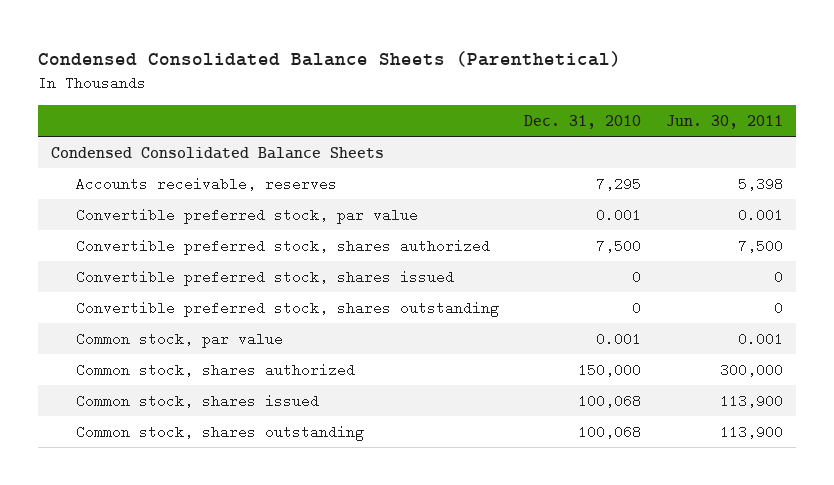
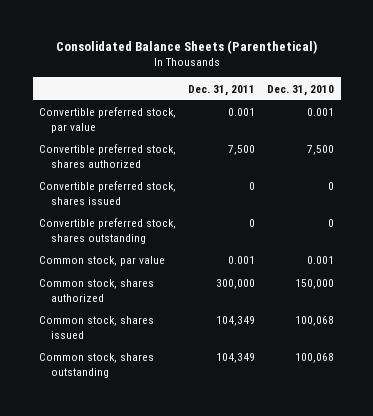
- Condensed Consolidated Balance Sheets (Parenthetical)
+ Consolidated Balance Sheets (Parenthetical)
- | Dec. 31, 2010 | Jun. 30, 2011
+ | Dec. 31, 2011 | Dec. 31, 2010
- Condensed Consolidated Balance Sheets
- Accounts receivable, reserves | 7,295 | 5,398

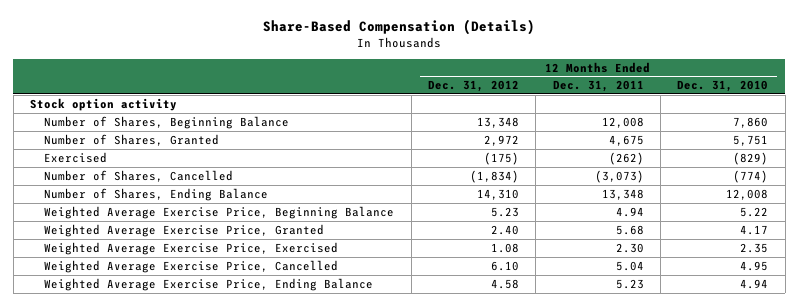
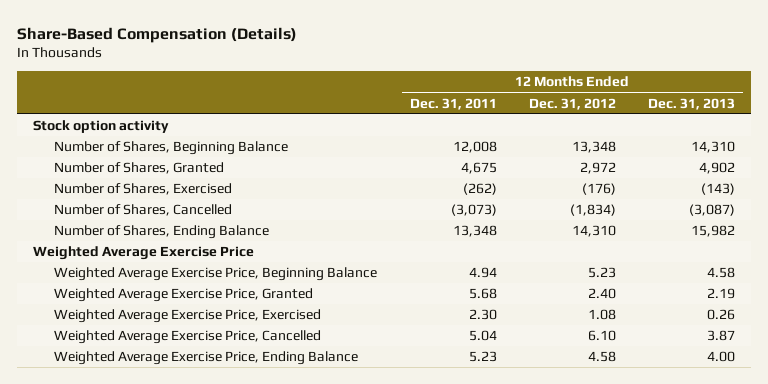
- | 12 Months Ended Dec. 31, 2012 | 12 Months Ended Dec. 31, 2011 | 12 Months Ended Dec. 31, 2010
+ | 12 Months Ended Dec. 31, 2011 | 12 Months Ended Dec. 31, 2012 | 12 Months Ended Dec. 31, 2013
- Exercised | (175) | (262) | (829)
+ Number of Shares, Exercised | (262) | (176) | (143)
+ Weighted Average Exercise Price

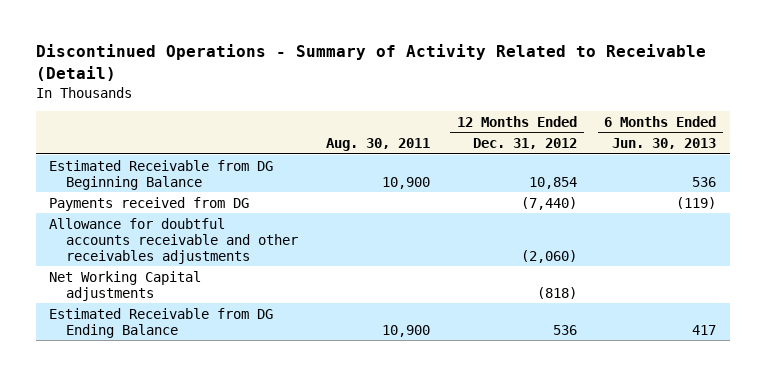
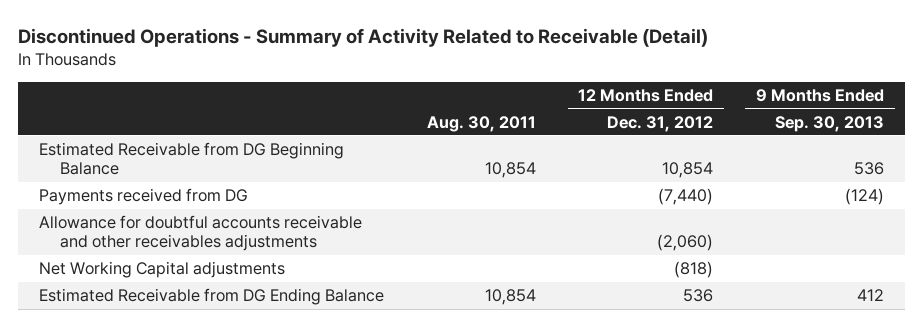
- | Aug. 30, 2011 | 12 Months Ended Dec. 31, 2012 | 6 Months Ended Jun. 30, 2013
+ | Aug. 30, 2011 | 12 Months Ended Dec. 31, 2012 | 9 Months Ended Sep. 30, 2013
- Estimated Receivable from DG Beginning Balance | 10,900 | 10,854 | 536
+ Estimated Receivable from DG Beginning Balance | 10,854 | 10,854 | 536
- Estimated Receivable from DG Ending Balance | 10,900 | 536 | 417
+ Estimated Receivable from DG Ending Balance | 10,854 | 536 | 412

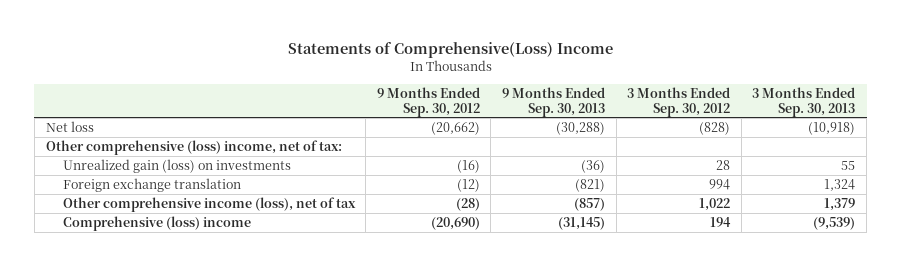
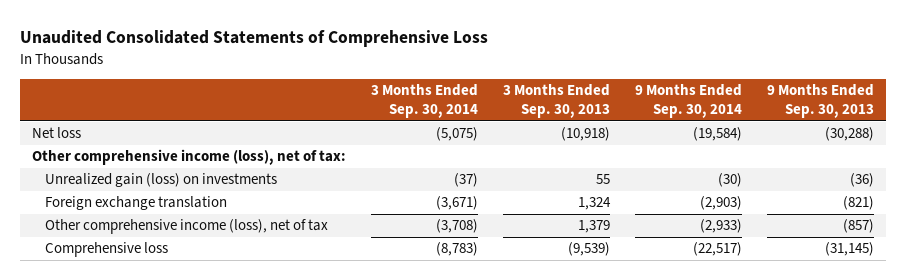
- Statements of Comprehensive(Loss) Income
+ Unaudited Consolidated Statements of Comprehensive Loss
- | 9 Months Ended Sep. 30, 2012 | 9 Months Ended Sep. 30, 2013 | 3 Months Ended Sep. 30, 2012 | 3 Months Ended Sep. 30, 2013
+ | 3 Months Ended Sep. 30, 2014 | 3 Months Ended Sep. 30, 2013 | 9 Months Ended Sep. 30, 2014 | 9 Months Ended Sep. 30, 2013
- Other comprehensive (loss) income, net of tax:
+ Other comprehensive income (loss), net of tax:
- Comprehensive (loss) income | (20,690) | (31,145) | 194 | (9,539)
+ Comprehensive loss | (8,783) | (9,539) | (22,517) | (31,145)

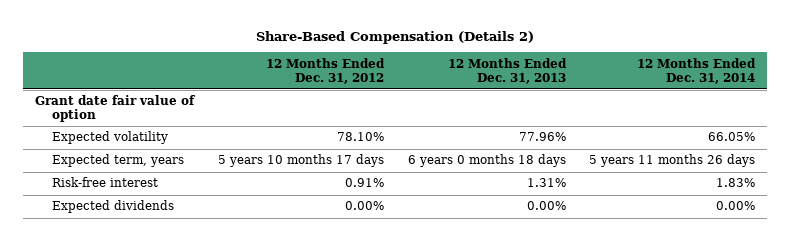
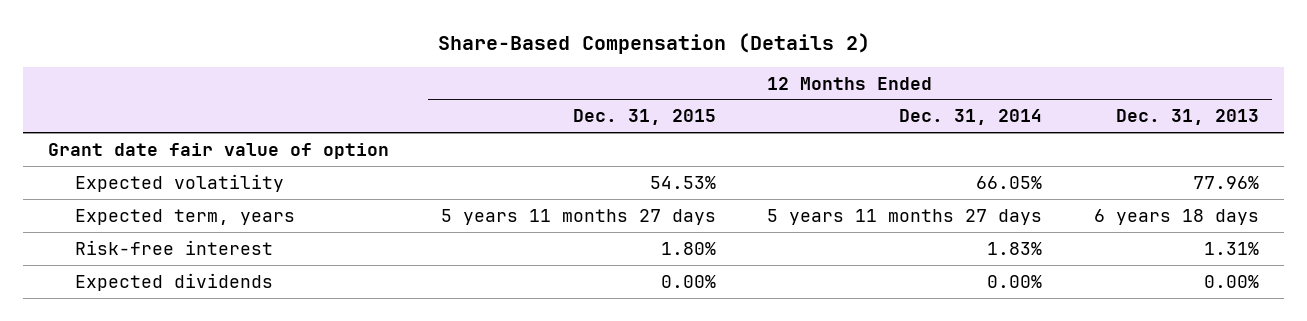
- | 12 Months Ended Dec. 31, 2012 | 12 Months Ended Dec. 31, 2013 | 12 Months Ended Dec. 31, 2014
+ | 12 Months Ended Dec. 31, 2015 | 12 Months Ended Dec. 31, 2014 | 12 Months Ended Dec. 31, 2013
- Expected term, years | 5 years 10 months 17 days | 6 years 0 months 18 days | 5 years 11 months 26 days
+ Expected term, years | 5 years 11 months 27 days | 5 years 11 months 27 days | 6 years 18 days

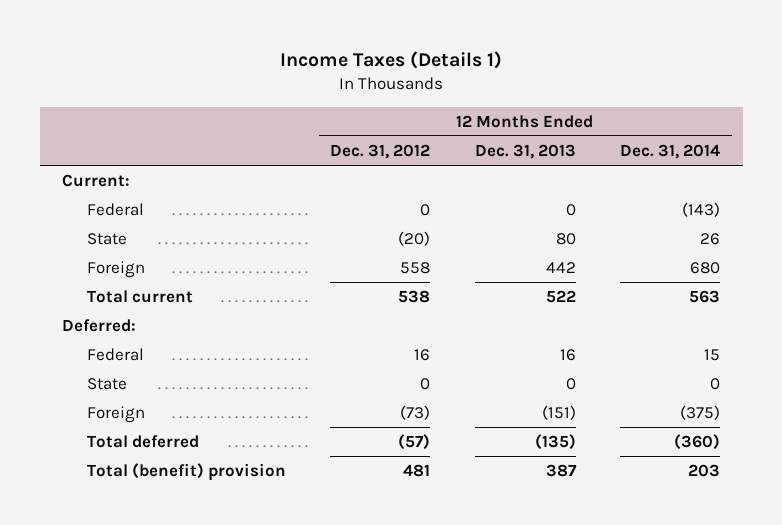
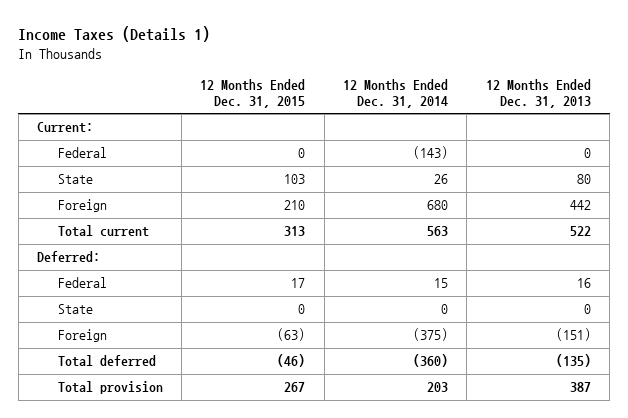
- | 12 Months Ended Dec. 31, 2012 | 12 Months Ended Dec. 31, 2013 | 12 Months Ended Dec. 31, 2014
+ | 12 Months Ended Dec. 31, 2015 | 12 Months Ended Dec. 31, 2014 | 12 Months Ended Dec. 31, 2013
- Total (benefit) provision | 481 | 387 | 203
+ Total provision | 267 | 203 | 387

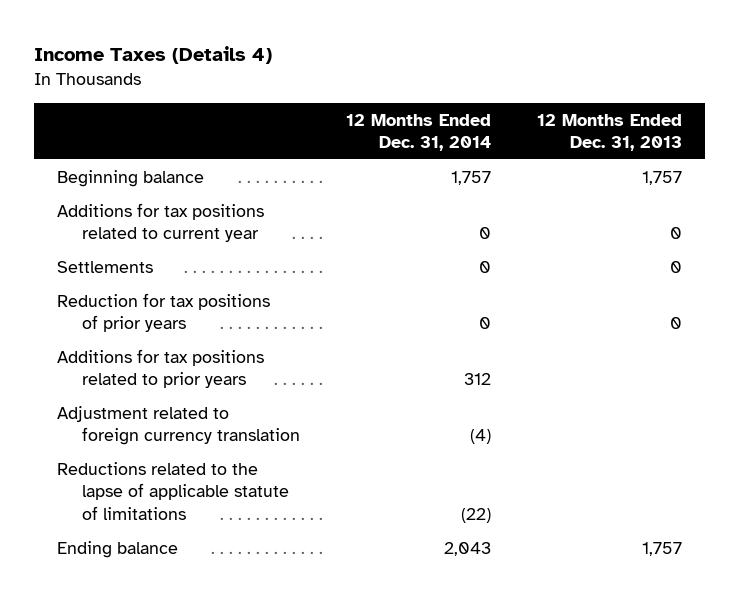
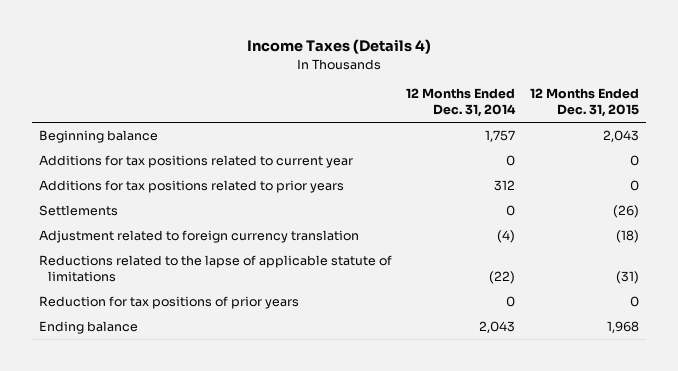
- | 12 Months Ended Dec. 31, 2014 | 12 Months Ended Dec. 31, 2013
+ | 12 Months Ended Dec. 31, 2014 | 12 Months Ended Dec. 31, 2015
moved down: Settlements | 0 | (26)
moved down: Reduction for tax positions of prior years | 0 | 0

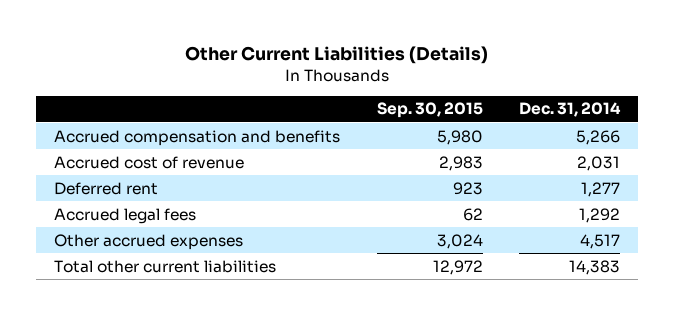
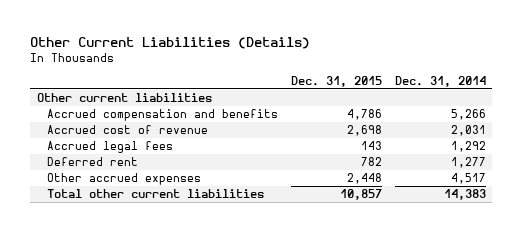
- | Sep. 30, 2015 | Dec. 31, 2014
+ | Dec. 31, 2015 | Dec. 31, 2014
+ Other current liabilities
moved down: Deferred rent | 782 | 1,277

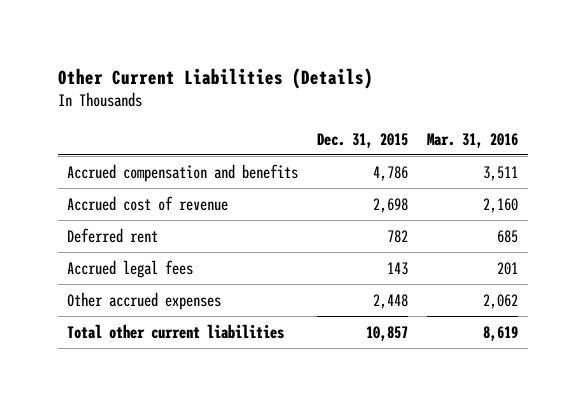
- | Dec. 31, 2015 | Dec. 31, 2014
+ | Dec. 31, 2015 | Mar. 31, 2016
- Other current liabilities
moved down: Accrued legal fees | 143 | 201

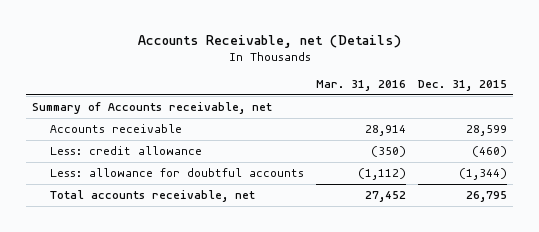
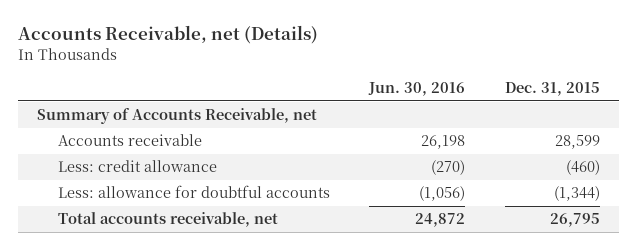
- | Mar. 31, 2016 | Dec. 31, 2015
+ | Jun. 30, 2016 | Dec. 31, 2015
- Summary of Accounts receivable, net
+ Summary of Accounts Receivable, net

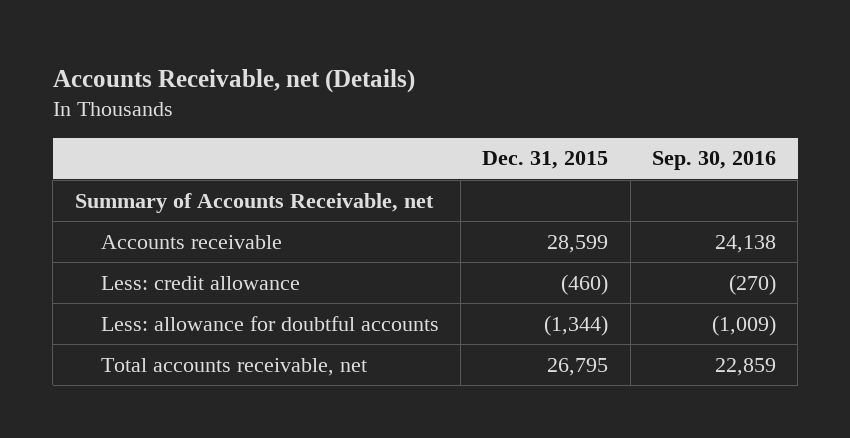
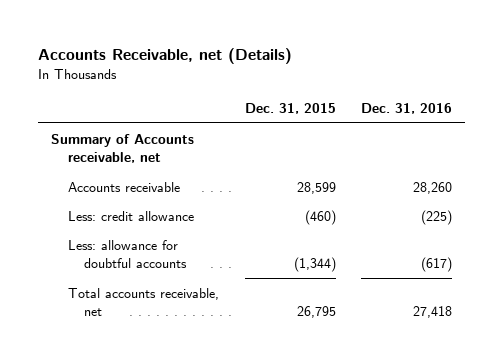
- | Dec. 31, 2015 | Sep. 30, 2016
+ | Dec. 31, 2015 | Dec. 31, 2016
- Summary of Accounts Receivable, net
+ Summary of Accounts receivable, net

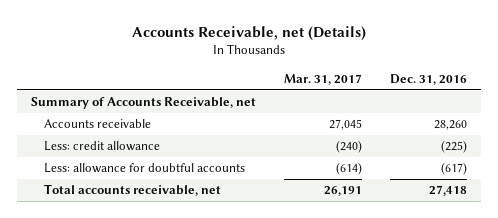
- | Dec. 31, 2015 | Dec. 31, 2016
+ | Mar. 31, 2017 | Dec. 31, 2016
- Summary of Accounts receivable, net
+ Summary of Accounts Receivable, net

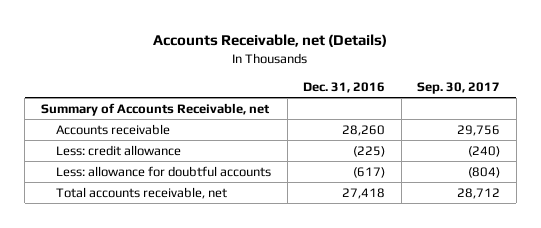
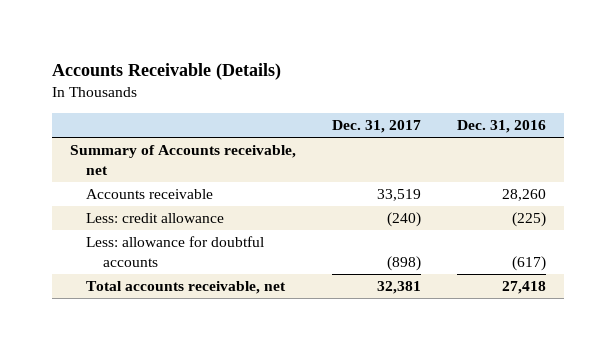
- Accounts Receivable, net (Details)
+ Accounts Receivable (Details)
- | Dec. 31, 2016 | Sep. 30, 2017
+ | Dec. 31, 2017 | Dec. 31, 2016
- Summary of Accounts Receivable, net
+ Summary of Accounts receivable, net

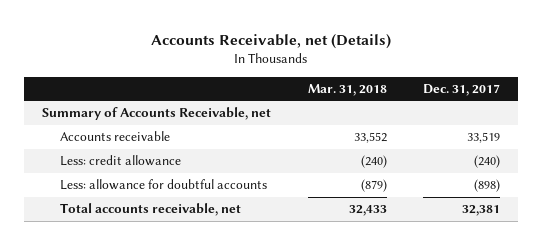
- Accounts Receivable (Details)
+ Accounts Receivable, net (Details)
- | Dec. 31, 2017 | Dec. 31, 2016
+ | Mar. 31, 2018 | Dec. 31, 2017
- Summary of Accounts receivable, net
+ Summary of Accounts Receivable, net

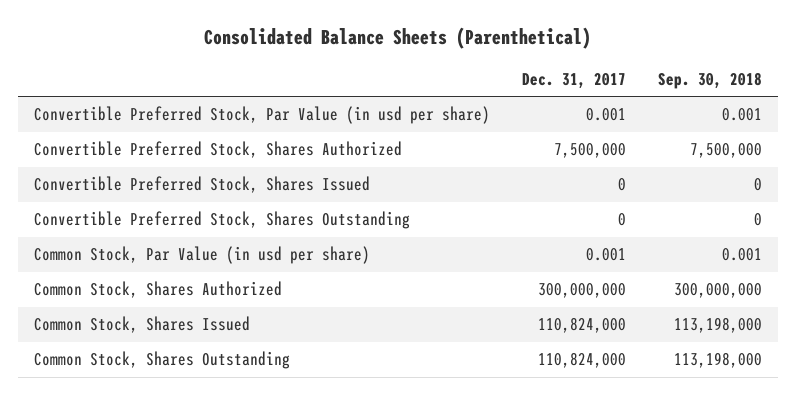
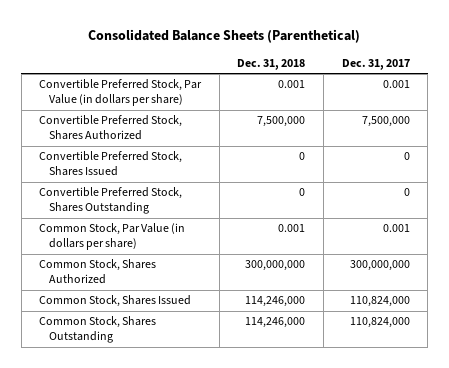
- | Dec. 31, 2017 | Sep. 30, 2018
+ | Dec. 31, 2018 | Dec. 31, 2017
- Convertible Preferred Stock, Par Value (in usd per share) | 0.001 | 0.001
+ Convertible Preferred Stock, Par Value (in dollars per share) | 0.001 | 0.001
- Common Stock, Par Value (in usd per share) | 0.001 | 0.001
+ Common Stock, Par Value (in dollars per share) | 0.001 | 0.001

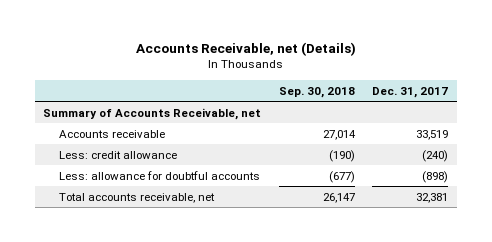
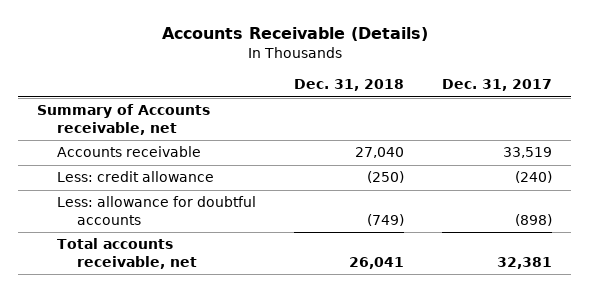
- Accounts Receivable, net (Details)
+ Accounts Receivable (Details)
- | Sep. 30, 2018 | Dec. 31, 2017
+ | Dec. 31, 2018 | Dec. 31, 2017
- Summary of Accounts Receivable, net
+ Summary of Accounts receivable, net

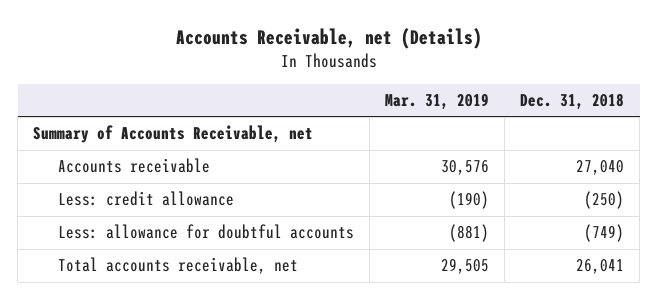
- Accounts Receivable (Details)
+ Accounts Receivable, net (Details)
- | Dec. 31, 2018 | Dec. 31, 2017
+ | Mar. 31, 2019 | Dec. 31, 2018
- Summary of Accounts receivable, net
+ Summary of Accounts Receivable, net

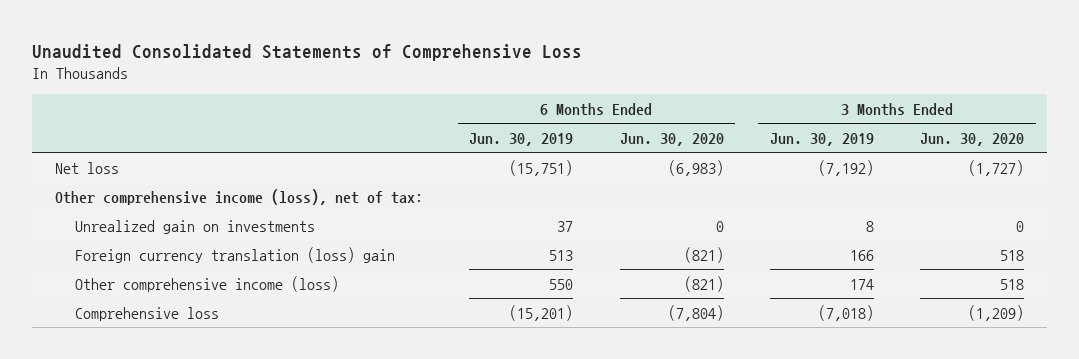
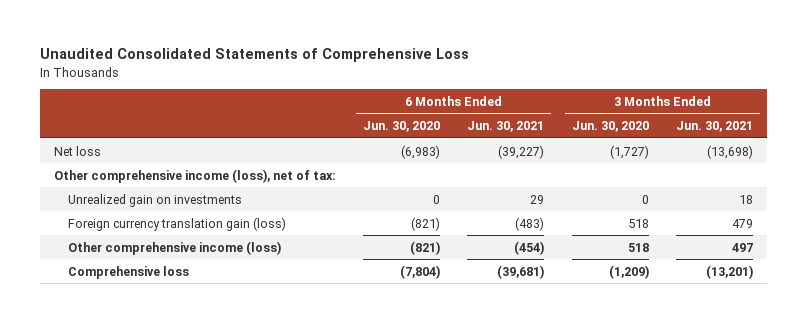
- | 6 Months Ended Jun. 30, 2019 | 6 Months Ended Jun. 30, 2020 | 3 Months Ended Jun. 30, 2019 | 3 Months Ended Jun. 30, 2020
+ | 6 Months Ended Jun. 30, 2020 | 6 Months Ended Jun. 30, 2021 | 3 Months Ended Jun. 30, 2020 | 3 Months Ended Jun. 30, 2021
- Foreign currency translation (loss) gain | 513 | (821) | 166 | 518
+ Foreign currency translation gain (loss) | (821) | (483) | 518 | 479

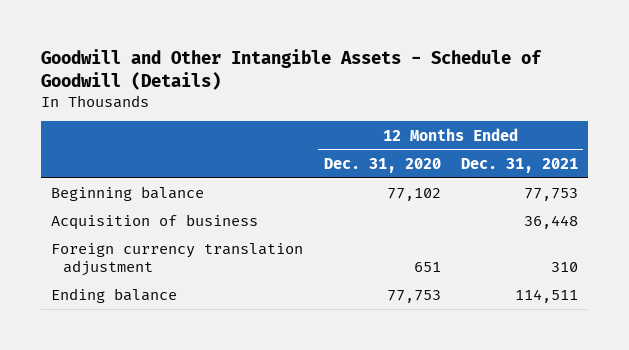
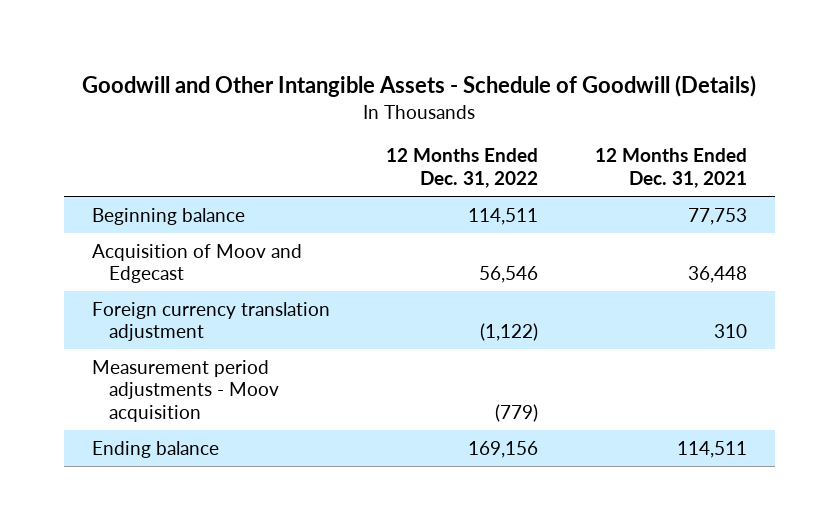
- | 12 Months Ended Dec. 31, 2020 | 12 Months Ended Dec. 31, 2021
+ | 12 Months Ended Dec. 31, 2022 | 12 Months Ended Dec. 31, 2021
- Acquisition of business | | 36,448
+ Acquisition of Moov and Edgecast | 56,546 | 36,448
+ Measurement period adjustments - Moov acquisition | (779) |

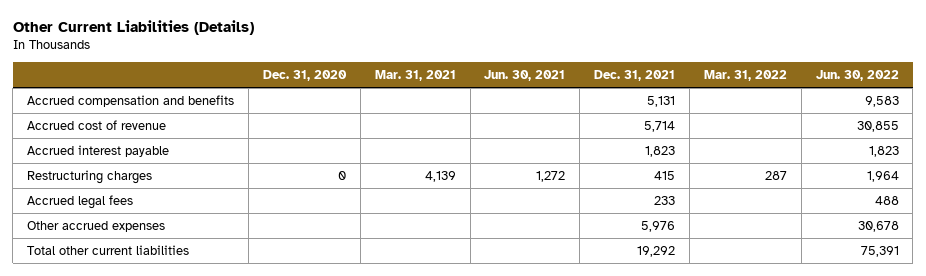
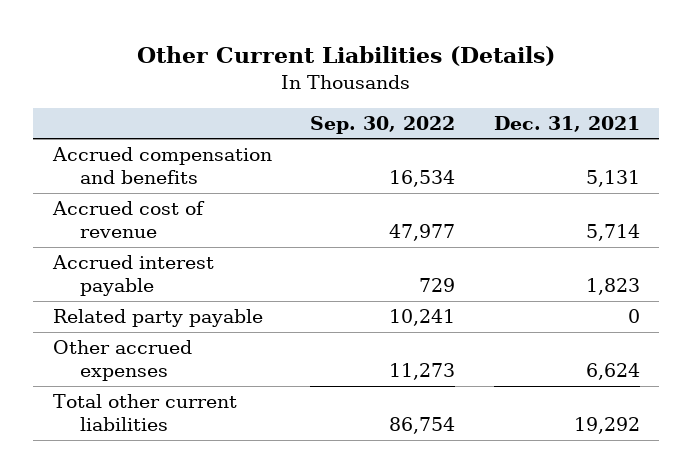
- | Dec. 31, 2020 | Mar. 31, 2021 | Jun. 30, 2021 | Dec. 31, 2021 | Mar. 31, 2022 | Jun. 30, 2022
+ | Sep. 30, 2022 | Dec. 31, 2021
- Restructuring charges | 0 | 4,139 | 1,272 | 415 | 287 | 1,964
- Accrued legal fees | | | | 233 | | 488
- Other accrued expenses | | | | 5,976 | | 30,678
+ Related party payable | 10,241 | 0
+ Other accrued expenses | 11,273 | 6,624

